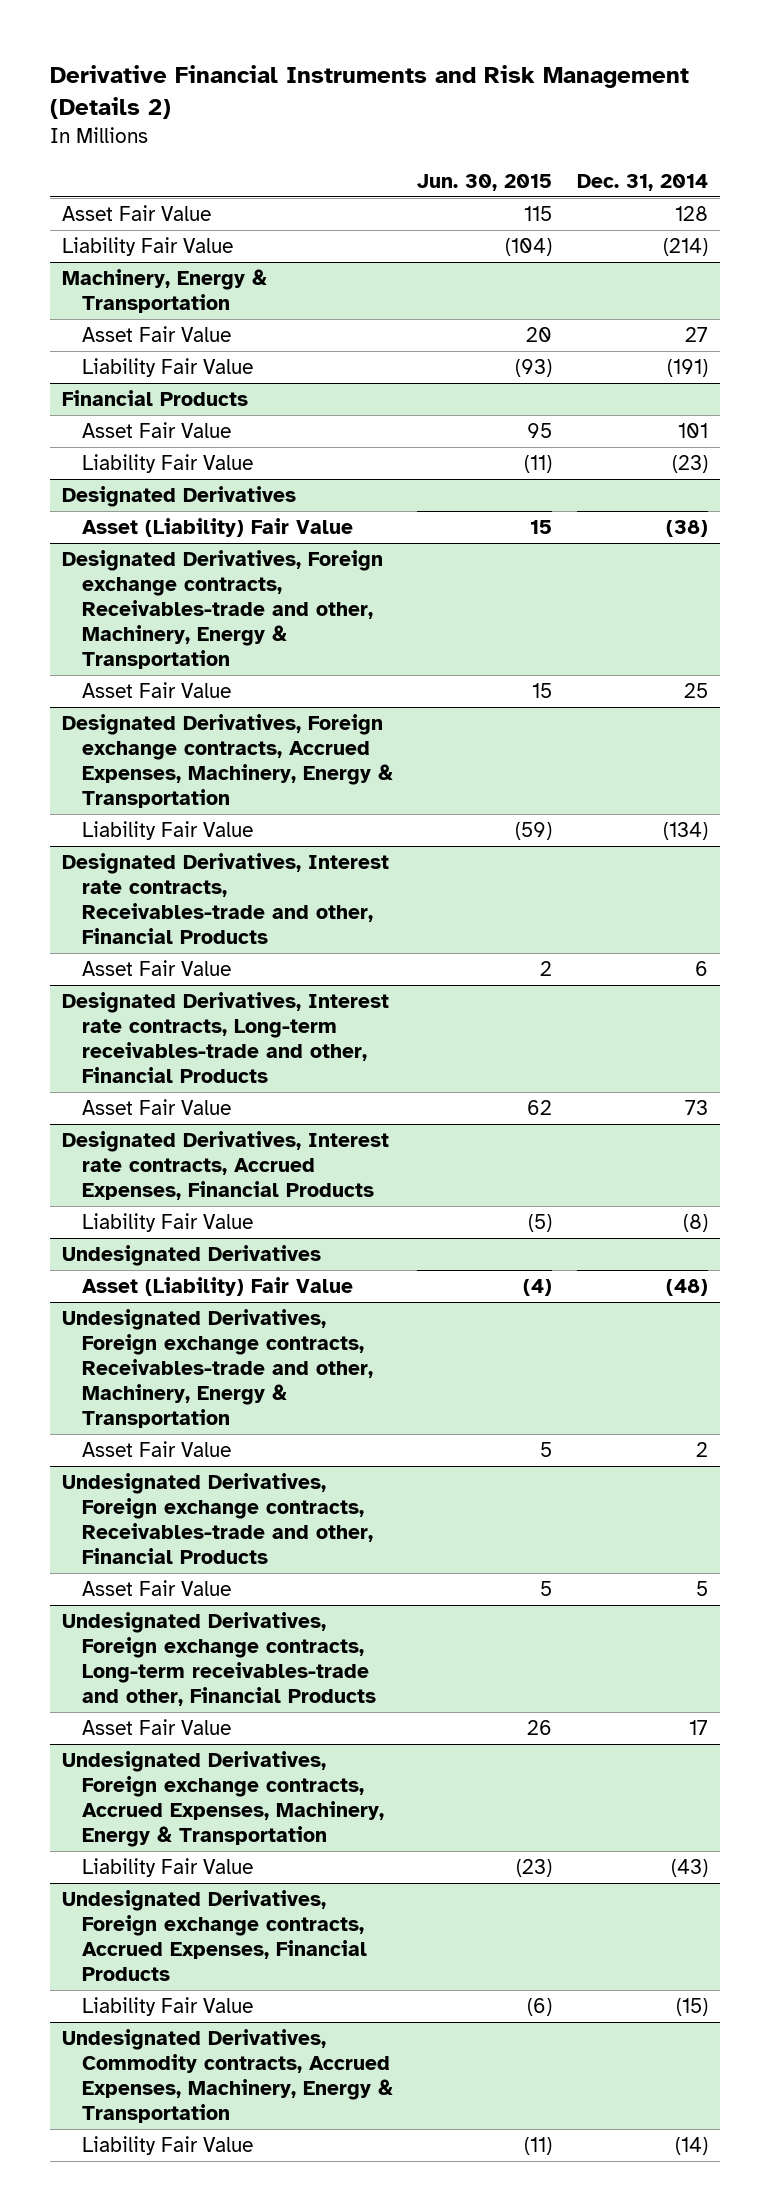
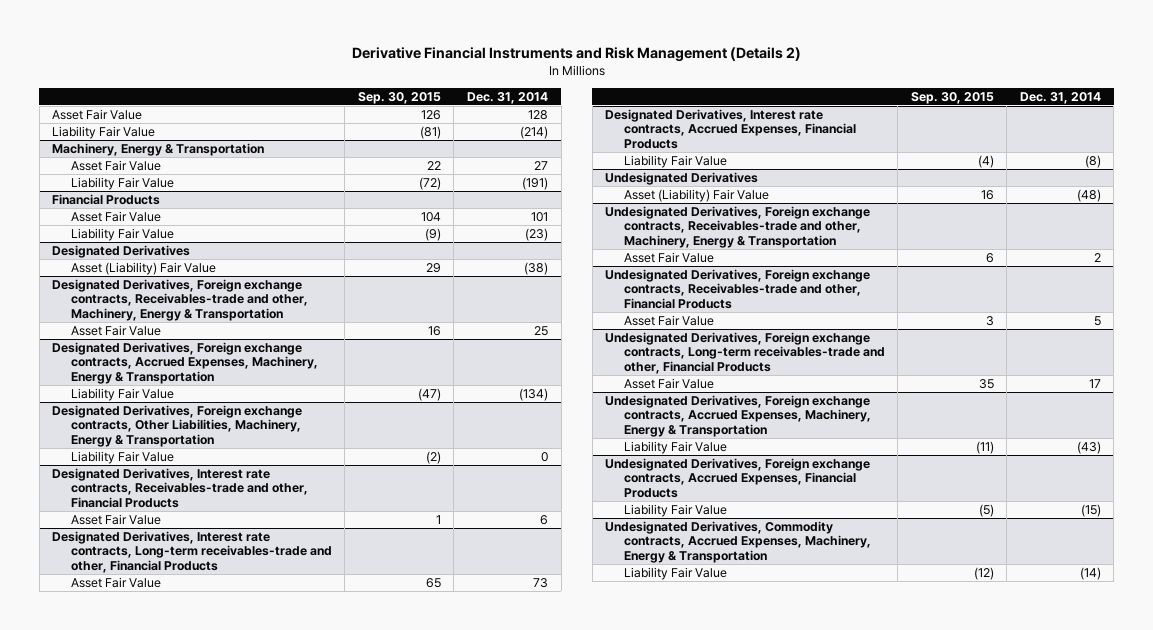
- | Jun. 30, 2015 | Dec. 31, 2014
+ | Sep. 30, 2015 | Dec. 31, 2014
+ Designated Derivatives, Foreign exchange contracts, Other Liabilities, Machinery, Energy & Transportation
+ Liability Fair Value | (2) | 0

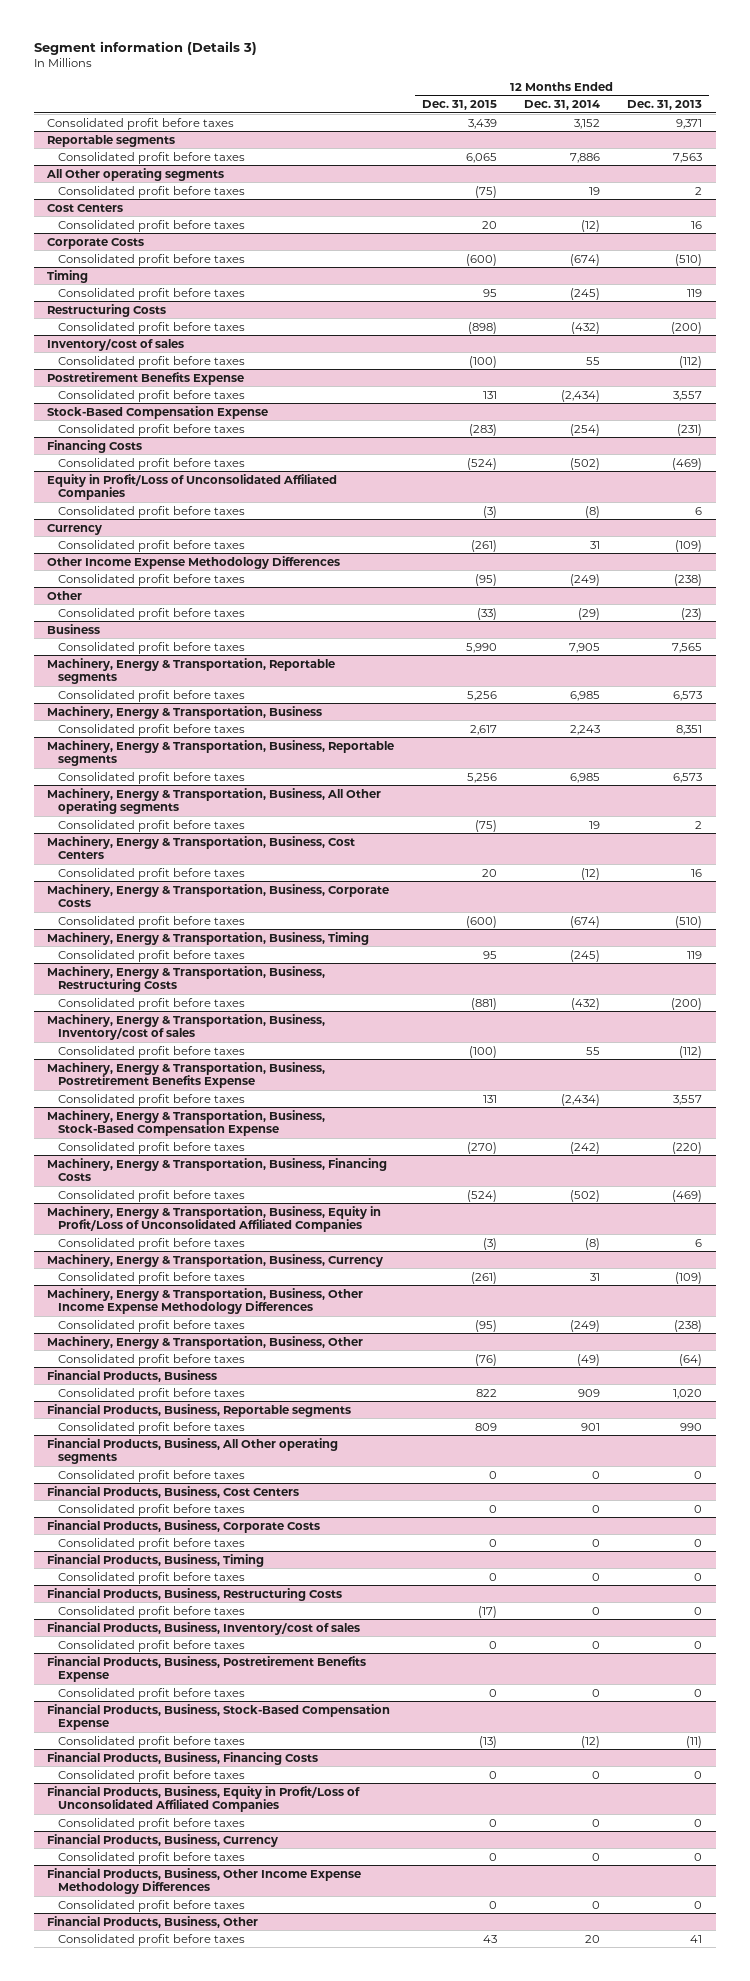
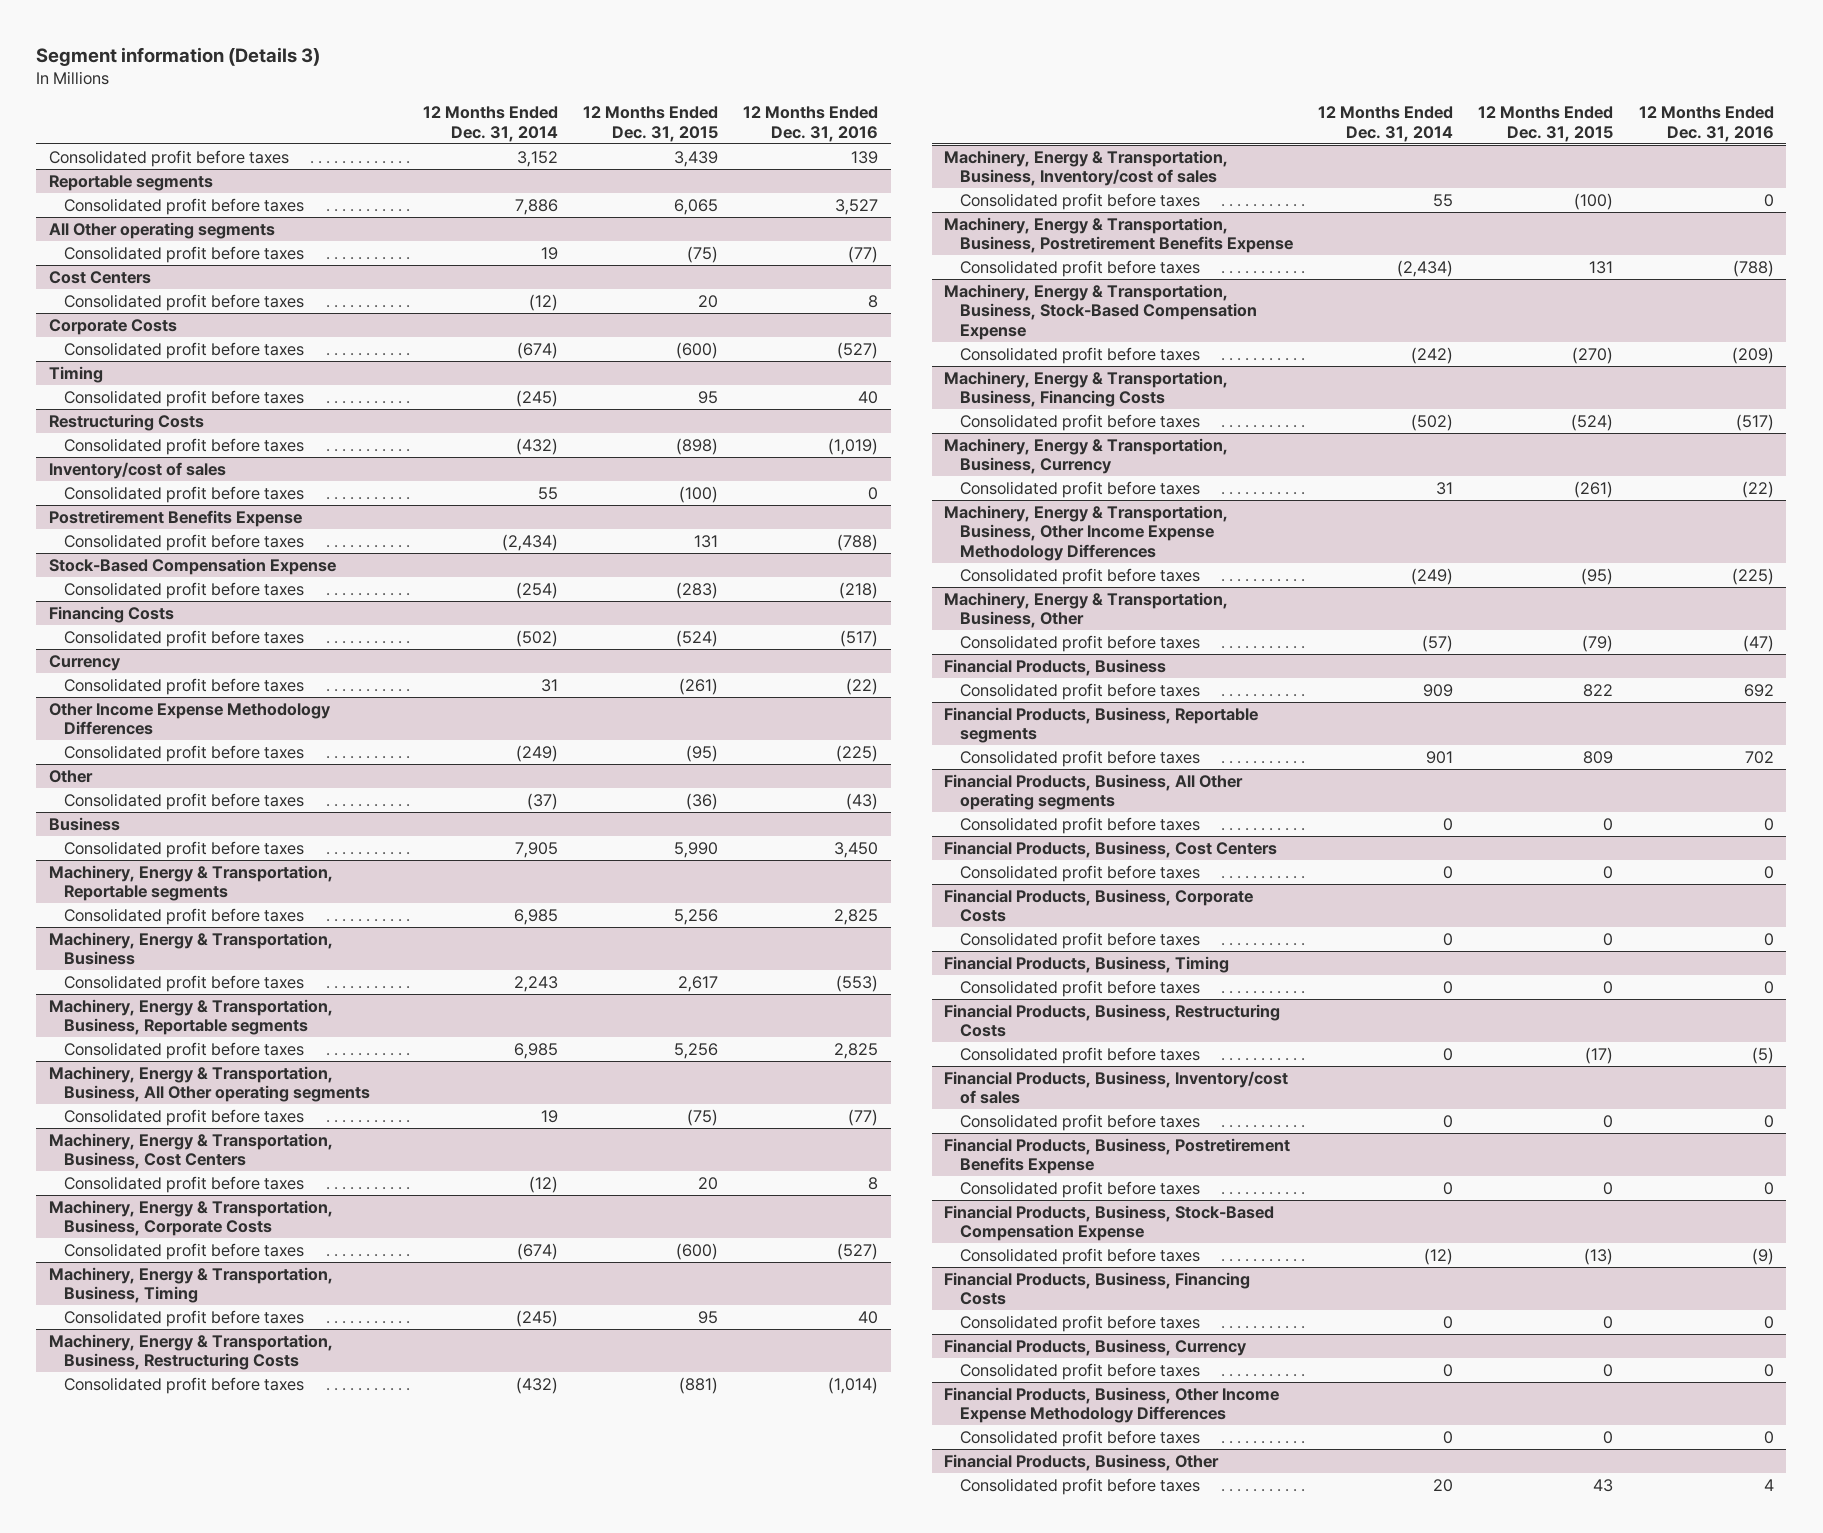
- | 12 Months Ended Dec. 31, 2015 | 12 Months Ended Dec. 31, 2014 | 12 Months Ended Dec. 31, 2013
+ | 12 Months Ended Dec. 31, 2014 | 12 Months Ended Dec. 31, 2015 | 12 Months Ended Dec. 31, 2016
- Equity in Profit/Loss of Unconsolidated Affiliated Companies
- Consolidated profit before taxes | (3) | (8) | 6
@ Other
- Consolidated profit before taxes | (33) | (29) | (23)
+ Consolidated profit before taxes | (37) | (36) | (43)
- Machinery, Energy & Transportation, Business, Equity in Profit/Loss of Unconsolidated Affiliated Companies
- Consolidated profit before taxes | (3) | (8) | 6
@ Machinery, Energy & Transportation, Business, Other
- Consolidated profit before taxes | (76) | (49) | (64)
+ Consolidated profit before taxes | (57) | (79) | (47)
- Financial Products, Business, Equity in Profit/Loss of Unconsolidated Affiliated Companies
- Consolidated profit before taxes | 0 | 0 | 0

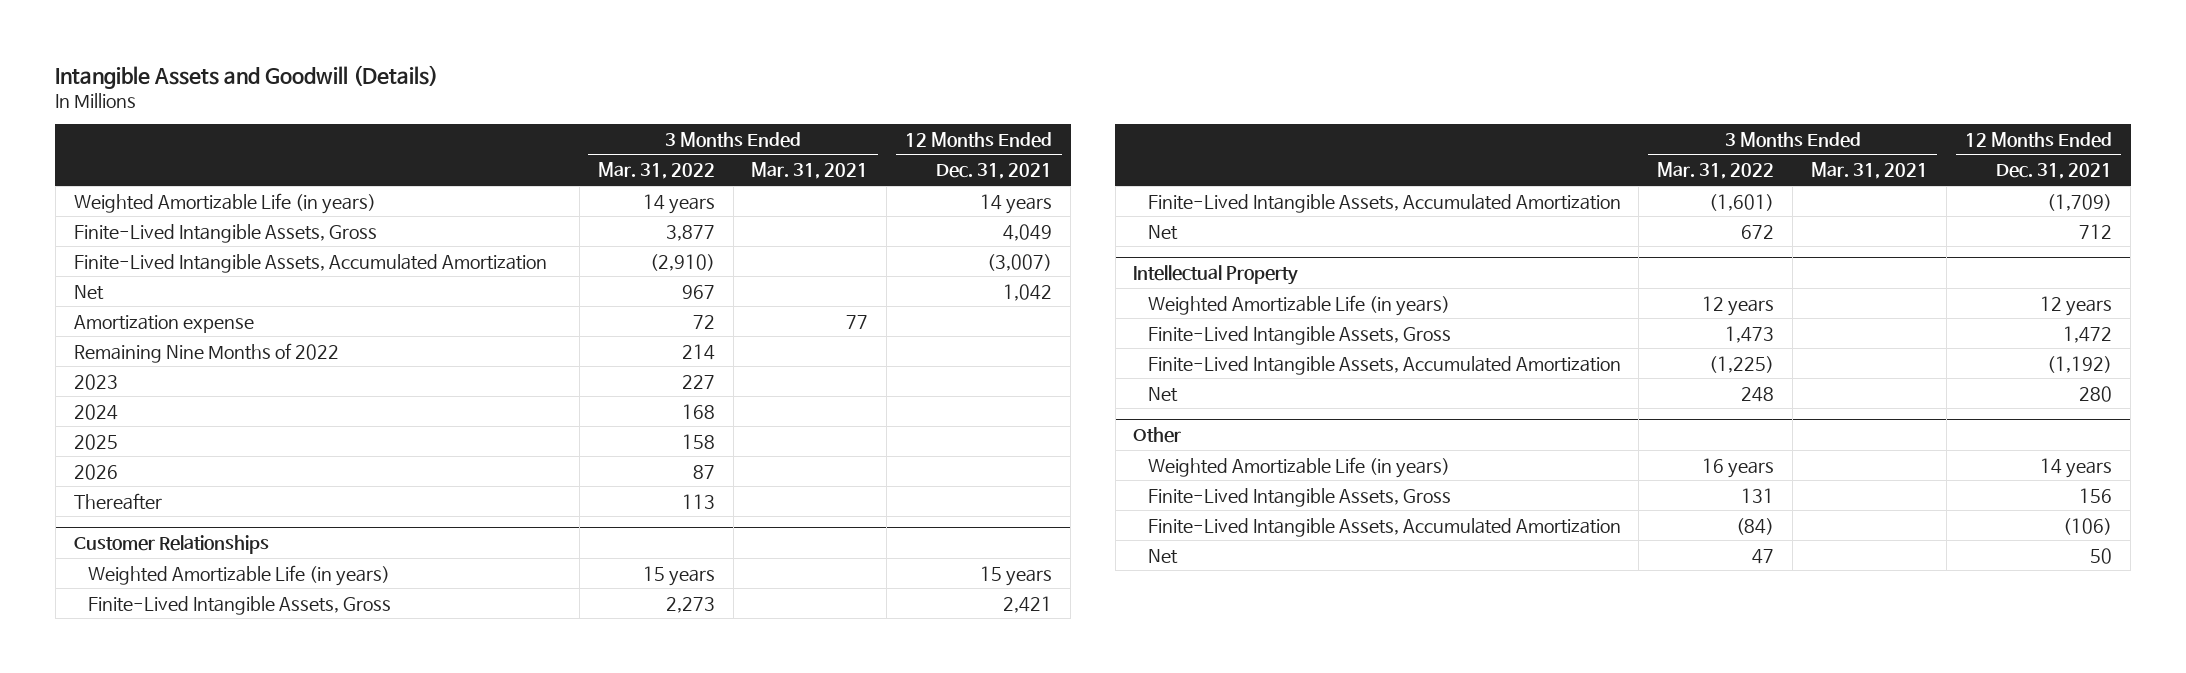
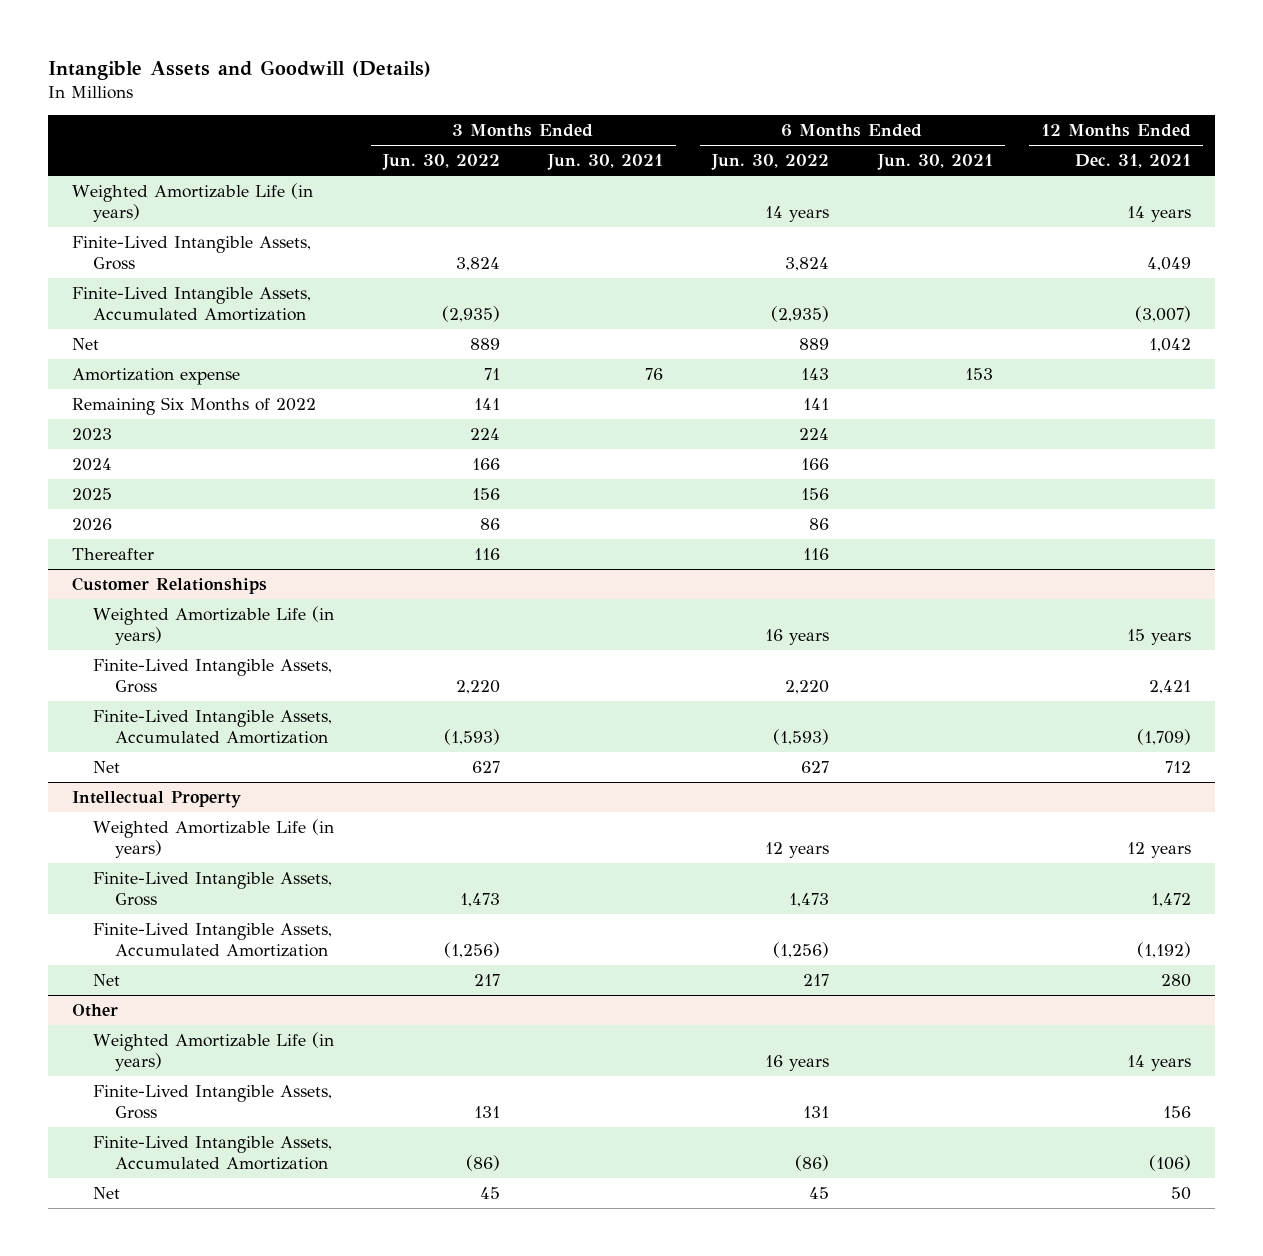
- | 3 Months Ended Mar. 31, 2022 | 3 Months Ended Mar. 31, 2021 | 12 Months Ended Dec. 31, 2021
+ | 3 Months Ended Jun. 30, 2022 | 3 Months Ended Jun. 30, 2021 | 6 Months Ended Jun. 30, 2022 | 6 Months Ended Jun. 30, 2021 | 12 Months Ended Dec. 31, 2021
- Remaining Nine Months of 2022 | 214 | |
+ Remaining Six Months of 2022 | 141 | | 141 | |

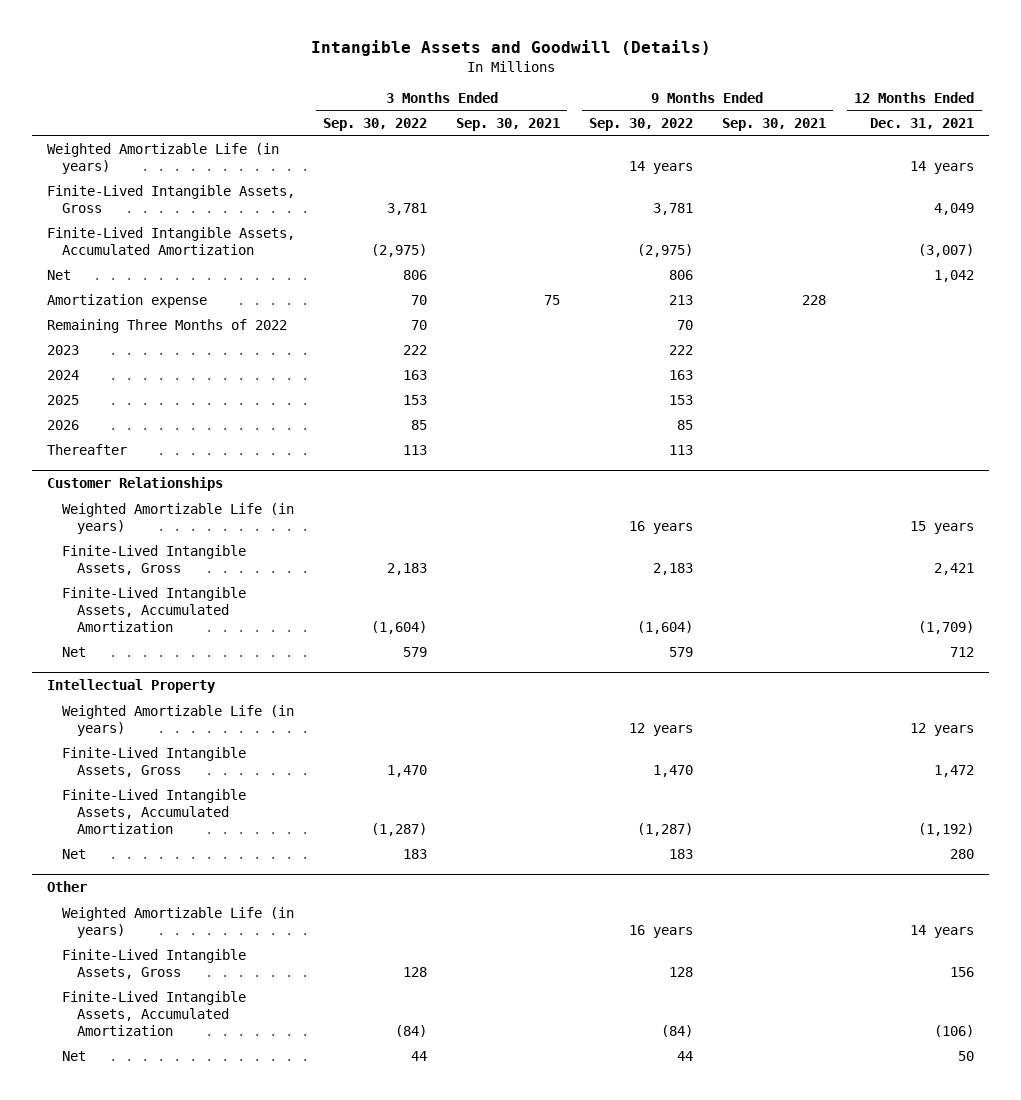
- | 3 Months Ended Jun. 30, 2022 | 3 Months Ended Jun. 30, 2021 | 6 Months Ended Jun. 30, 2022 | 6 Months Ended Jun. 30, 2021 | 12 Months Ended Dec. 31, 2021
+ | 3 Months Ended Sep. 30, 2022 | 3 Months Ended Sep. 30, 2021 | 9 Months Ended Sep. 30, 2022 | 9 Months Ended Sep. 30, 2021 | 12 Months Ended Dec. 31, 2021
- Remaining Six Months of 2022 | 141 | | 141 | |
+ Remaining Three Months of 2022 | 70 | | 70 | |

